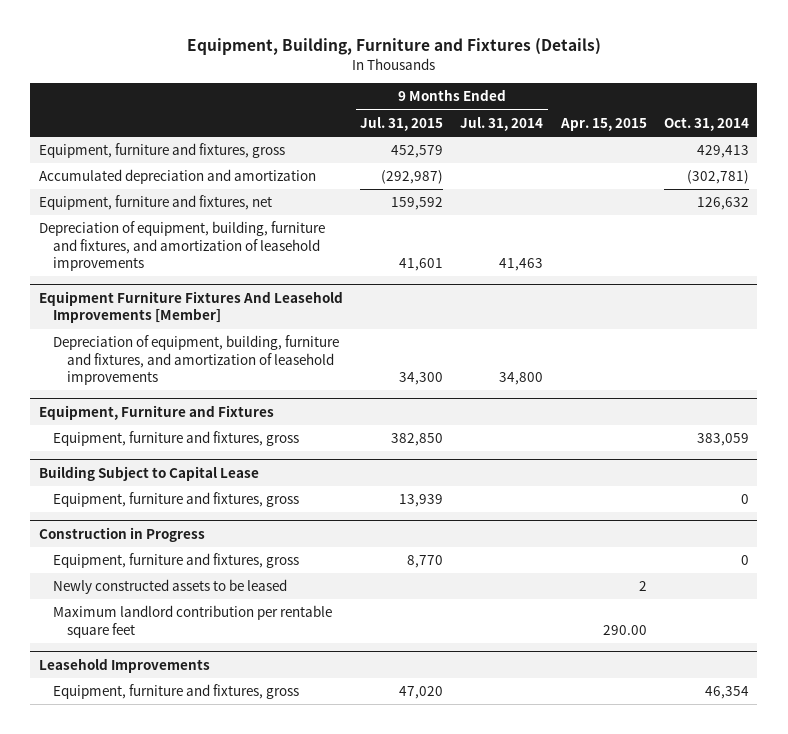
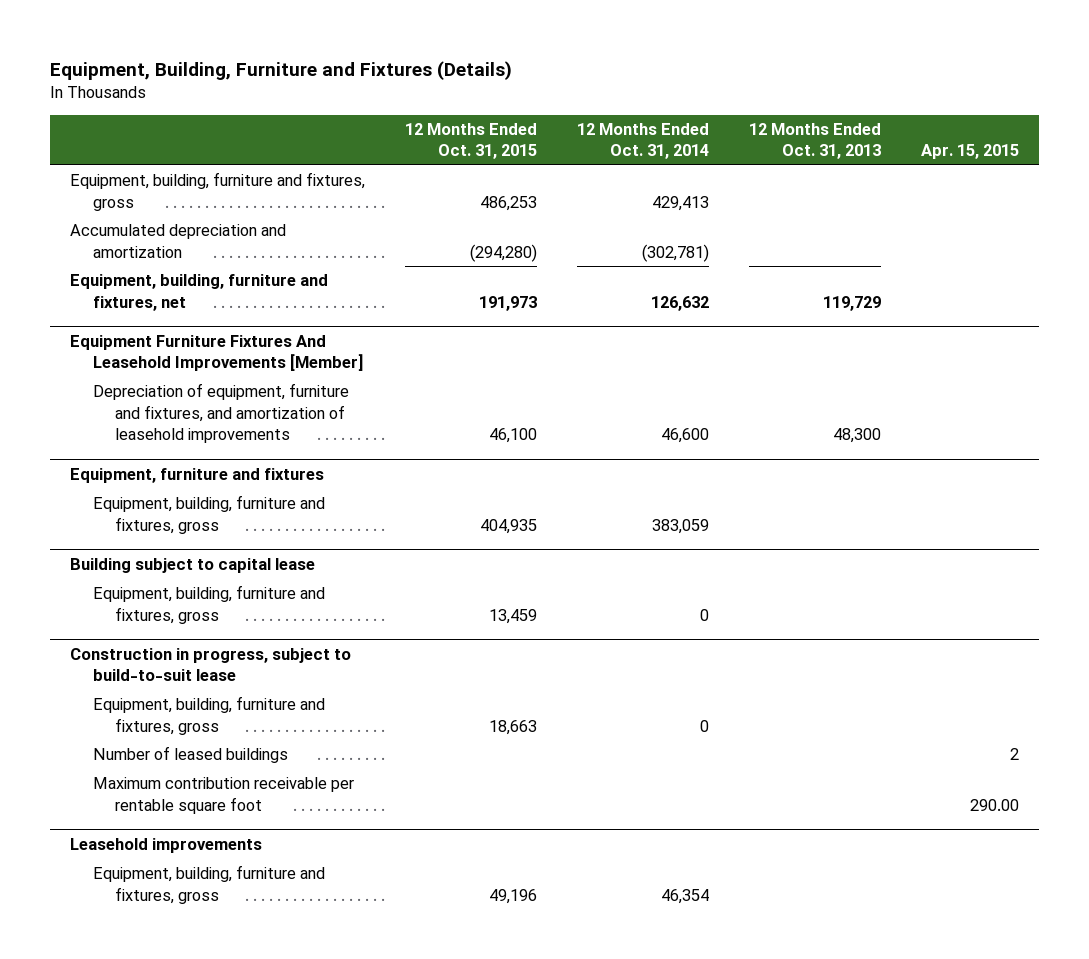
- | 9 Months Ended Jul. 31, 2015 | 9 Months Ended Jul. 31, 2014 | Apr. 15, 2015 | Oct. 31, 2014
+ | 12 Months Ended Oct. 31, 2015 | 12 Months Ended Oct. 31, 2014 | 12 Months Ended Oct. 31, 2013 | Apr. 15, 2015
- Equipment, furniture and fixtures, gross | 452,579 | | | 429,413
+ Equipment, building, furniture and fixtures, gross | 486,253 | 429,413 | |
- Equipment, furniture and fixtures, net | 159,592 | | | 126,632
- Depreciation of equipment, building, furniture and fixtures, and amortization of leasehold improvements | 41,601 | 41,463 | |
+ Equipment, building, furniture and fixtures, net | 191,973 | 126,632 | 119,729 |
@ Equipment Furniture Fixtures And Leasehold Improvements [Member]
- Depreciation of equipment, building, furniture and fixtures, and amortization of leasehold improvements | 34,300 | 34,800 | |
- Equipment, Furniture and Fixtures
- Equipment, furniture and fixtures, gross | 382,850 | | | 383,059
- Building Subject to Capital Lease
- Equipment, furniture and fixtures, gross | 13,939 | | | 0
- Construction in Progress
- Equipment, furniture and fixtures, gross | 8,770 | | | 0
- Newly constructed assets to be leased | | | 2 |
- Maximum landlord contribution per rentable square feet | | | 290.00 |
- Leasehold Improvements
- Equipment, furniture and fixtures, gross | 47,020 | | | 46,354
@ Equipment Furniture Fixtures And Leasehold Improvements [Member]
+ Depreciation of equipment, furniture and fixtures, and amortization of leasehold improvements | 46,100 | 46,600 | 48,300 |
+ Equipment, furniture and fixtures
+ Equipment, building, furniture and fixtures, gross | 404,935 | 383,059 | |
+ Building subject to capital lease
+ Equipment, building, furniture and fixtures, gross | 13,459 | 0 | |
+ Construction in progress, subject to build-to-suit lease
+ Equipment, building, furniture and fixtures, gross | 18,663 | 0 | |
+ Number of leased buildings | | | | 2
+ Maximum contribution receivable per rentable square foot | | | | 290.00
+ Leasehold improvements
+ Equipment, building, furniture and fixtures, gross | 49,196 | 46,354 | |

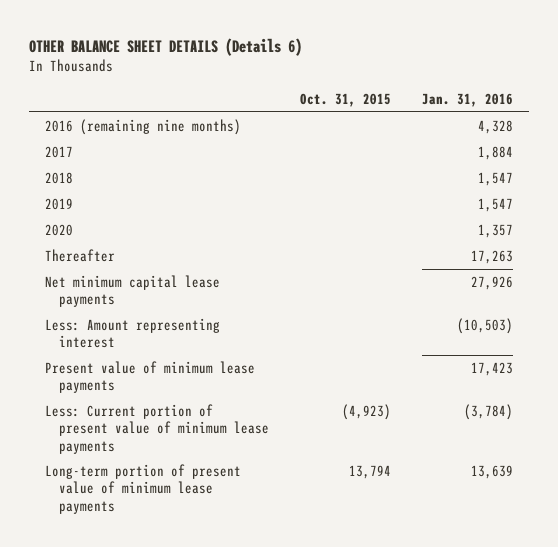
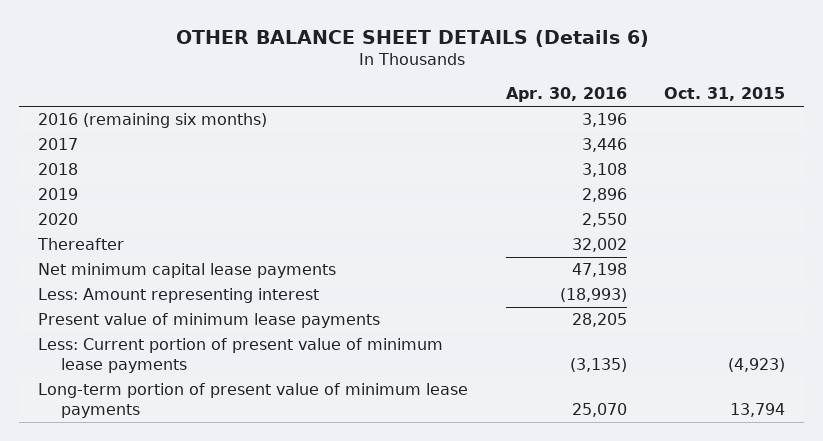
- | Oct. 31, 2015 | Jan. 31, 2016
+ | Apr. 30, 2016 | Oct. 31, 2015
- 2016 (remaining nine months) | | 4,328
+ 2016 (remaining six months) | 3,196 |

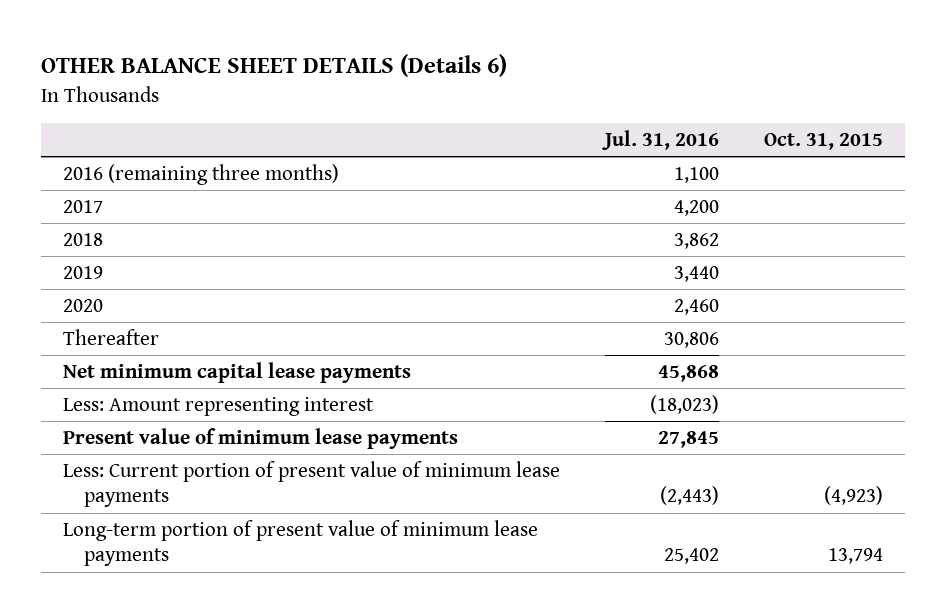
- | Apr. 30, 2016 | Oct. 31, 2015
+ | Jul. 31, 2016 | Oct. 31, 2015
- 2016 (remaining six months) | 3,196 |
+ 2016 (remaining three months) | 1,100 |

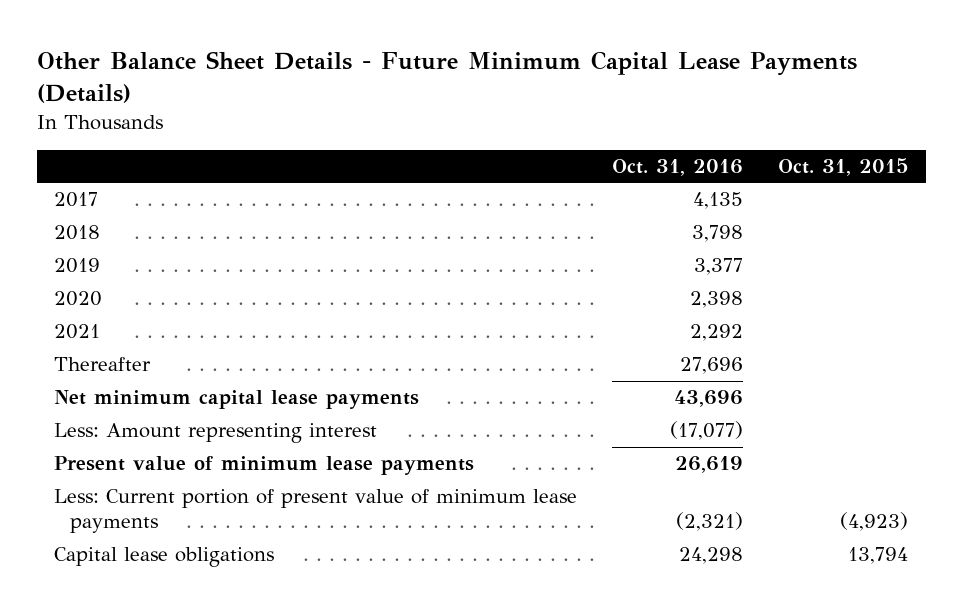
- OTHER BALANCE SHEET DETAILS (Details 6)
+ Other Balance Sheet Details - Future Minimum Capital Lease Payments (Details)
- | Jul. 31, 2016 | Oct. 31, 2015
+ | Oct. 31, 2016 | Oct. 31, 2015
- 2016 (remaining three months) | 1,100 |
+ 2021 | 2,292 |
- Long-term portion of present value of minimum lease payments | 25,402 | 13,794
+ Capital lease obligations | 24,298 | 13,794

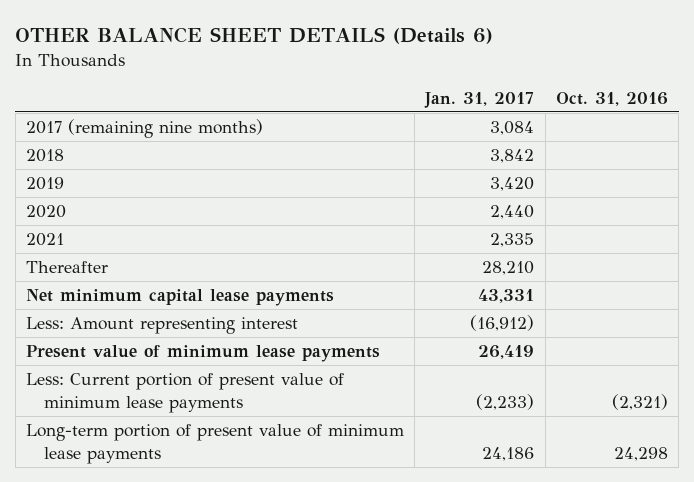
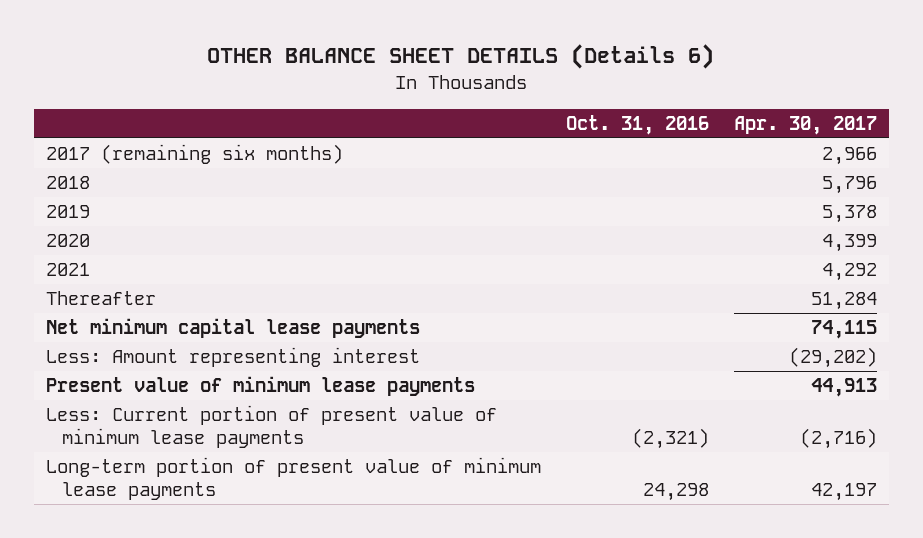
- | Jan. 31, 2017 | Oct. 31, 2016
+ | Oct. 31, 2016 | Apr. 30, 2017
- 2017 (remaining nine months) | 3,084 |
+ 2017 (remaining six months) | | 2,966

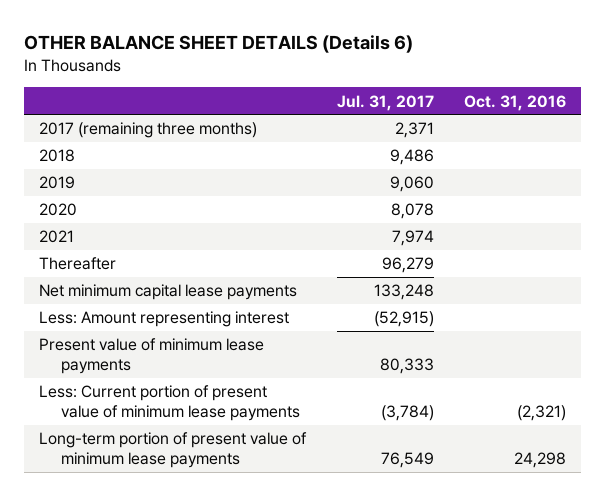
- | Oct. 31, 2016 | Apr. 30, 2017
+ | Jul. 31, 2017 | Oct. 31, 2016
- 2017 (remaining six months) | | 2,966
+ 2017 (remaining three months) | 2,371 |

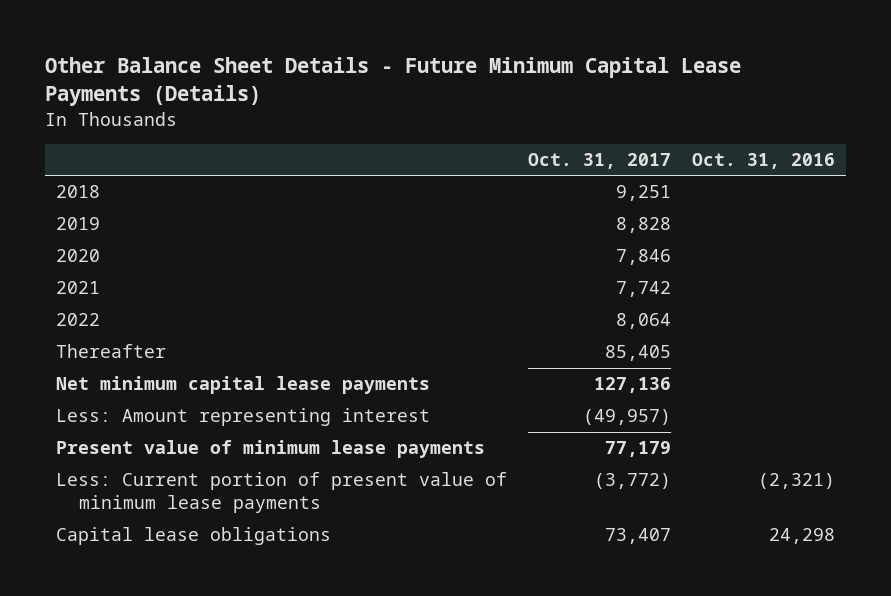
- OTHER BALANCE SHEET DETAILS (Details 6)
+ Other Balance Sheet Details - Future Minimum Capital Lease Payments (Details)
- | Jul. 31, 2017 | Oct. 31, 2016
+ | Oct. 31, 2017 | Oct. 31, 2016
- 2017 (remaining three months) | 2,371 |
+ 2022 | 8,064 |
- Long-term portion of present value of minimum lease payments | 76,549 | 24,298
+ Capital lease obligations | 73,407 | 24,298

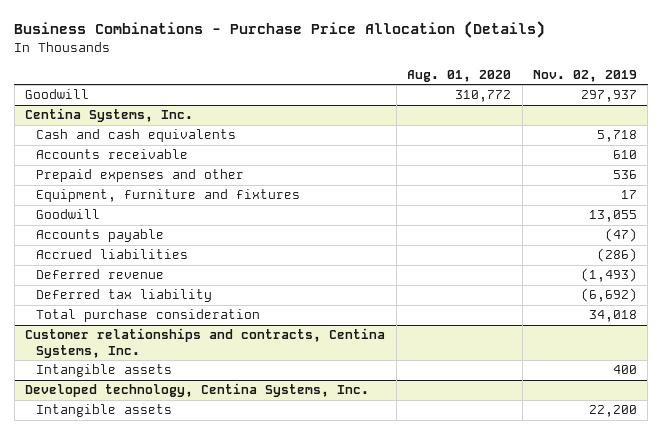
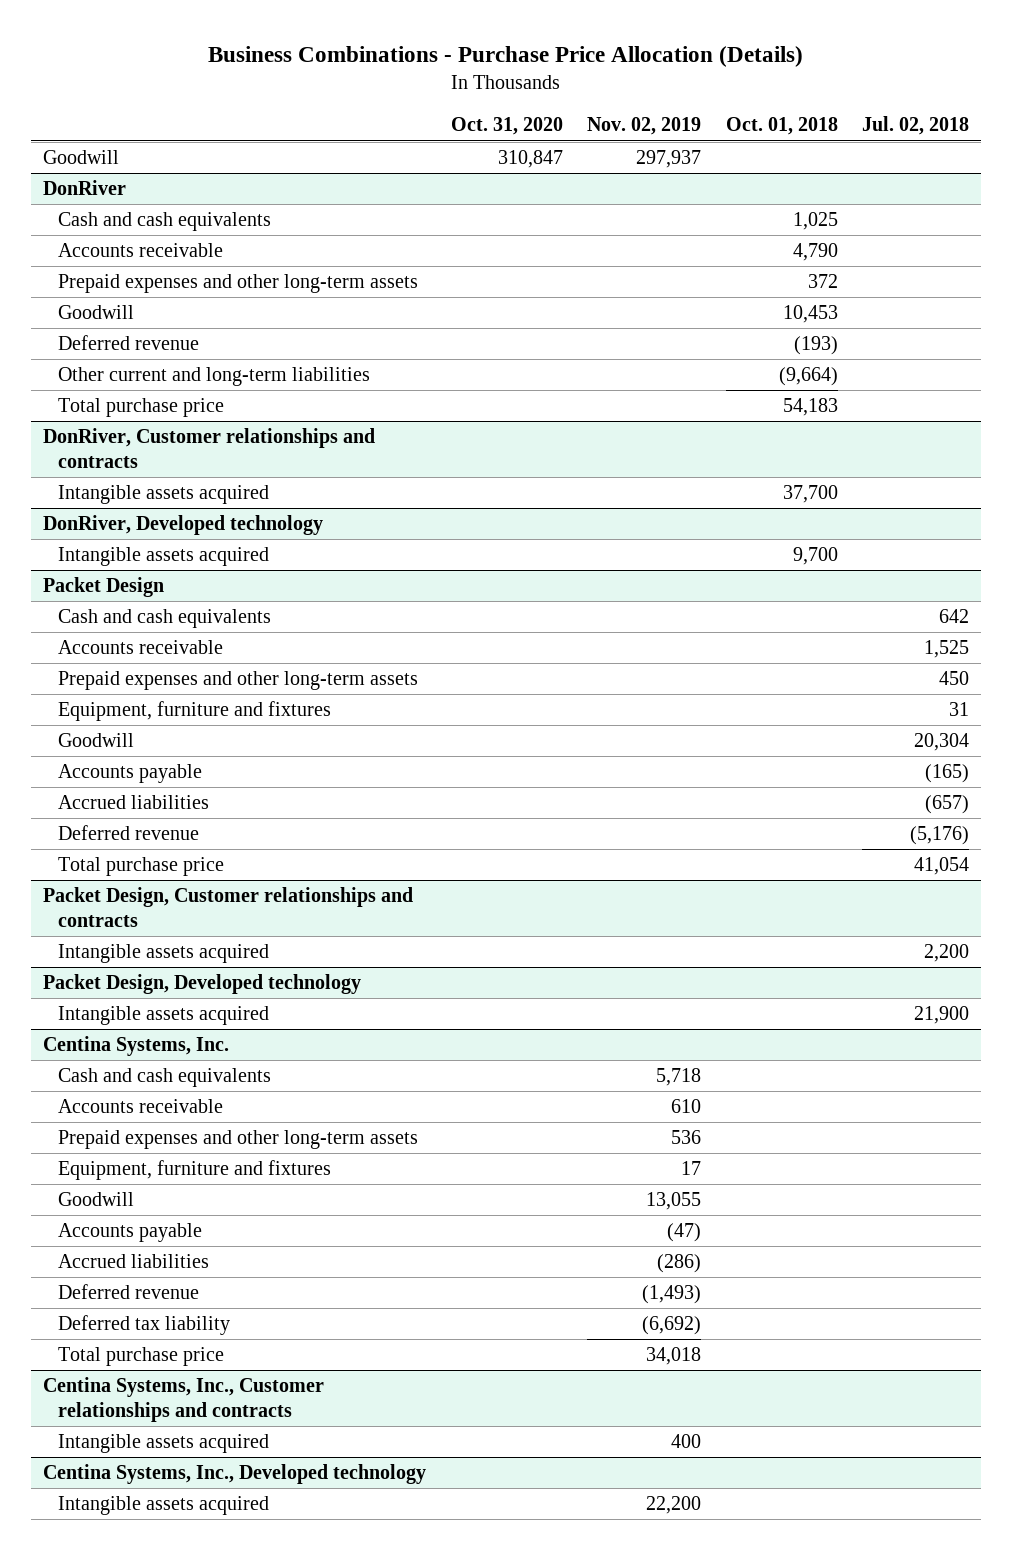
- | Aug. 01, 2020 | Nov. 02, 2019
+ | Oct. 31, 2020 | Nov. 02, 2019 | Oct. 01, 2018 | Jul. 02, 2018
+ DonRiver
+ Cash and cash equivalents | | | 1,025 |
+ Accounts receivable | | | 4,790 |
+ Prepaid expenses and other long-term assets | | | 372 |
+ Goodwill | | | 10,453 |
+ Deferred revenue | | | (193) |
+ Other current and long-term liabilities | | | (9,664) |
+ Total purchase price | | | 54,183 |
+ DonRiver, Customer relationships and contracts
+ Intangible assets acquired | | | 37,700 |
+ DonRiver, Developed technology
+ Intangible assets acquired | | | 9,700 |
+ Packet Design
+ Cash and cash equivalents | | | | 642
+ Accounts receivable | | | | 1,525
+ Prepaid expenses and other long-term assets | | | | 450
+ Equipment, furniture and fixtures | | | | 31
+ Goodwill | | | | 20,304
+ Accounts payable | | | | (165)
+ Accrued liabilities | | | | (657)
+ Deferred revenue | | | | (5,176)
+ Total purchase price | | | | 41,054
+ Packet Design, Customer relationships and contracts
+ Intangible assets acquired | | | | 2,200
+ Packet Design, Developed technology
+ Intangible assets acquired | | | | 21,900
@ Centina Systems, Inc.
- Prepaid expenses and other | | 536
+ Prepaid expenses and other long-term assets | | 536 | |
- Total purchase consideration | | 34,018
- Customer relationships and contracts, Centina Systems, Inc.
- Intangible assets | | 400
- Developed technology, Centina Systems, Inc.
- Intangible assets | | 22,200
@ Centina Systems, Inc.
+ Total purchase price | | 34,018 | |
+ Centina Systems, Inc., Customer relationships and contracts
+ Intangible assets acquired | | 400 | |
+ Centina Systems, Inc., Developed technology
+ Intangible assets acquired | | 22,200 | |

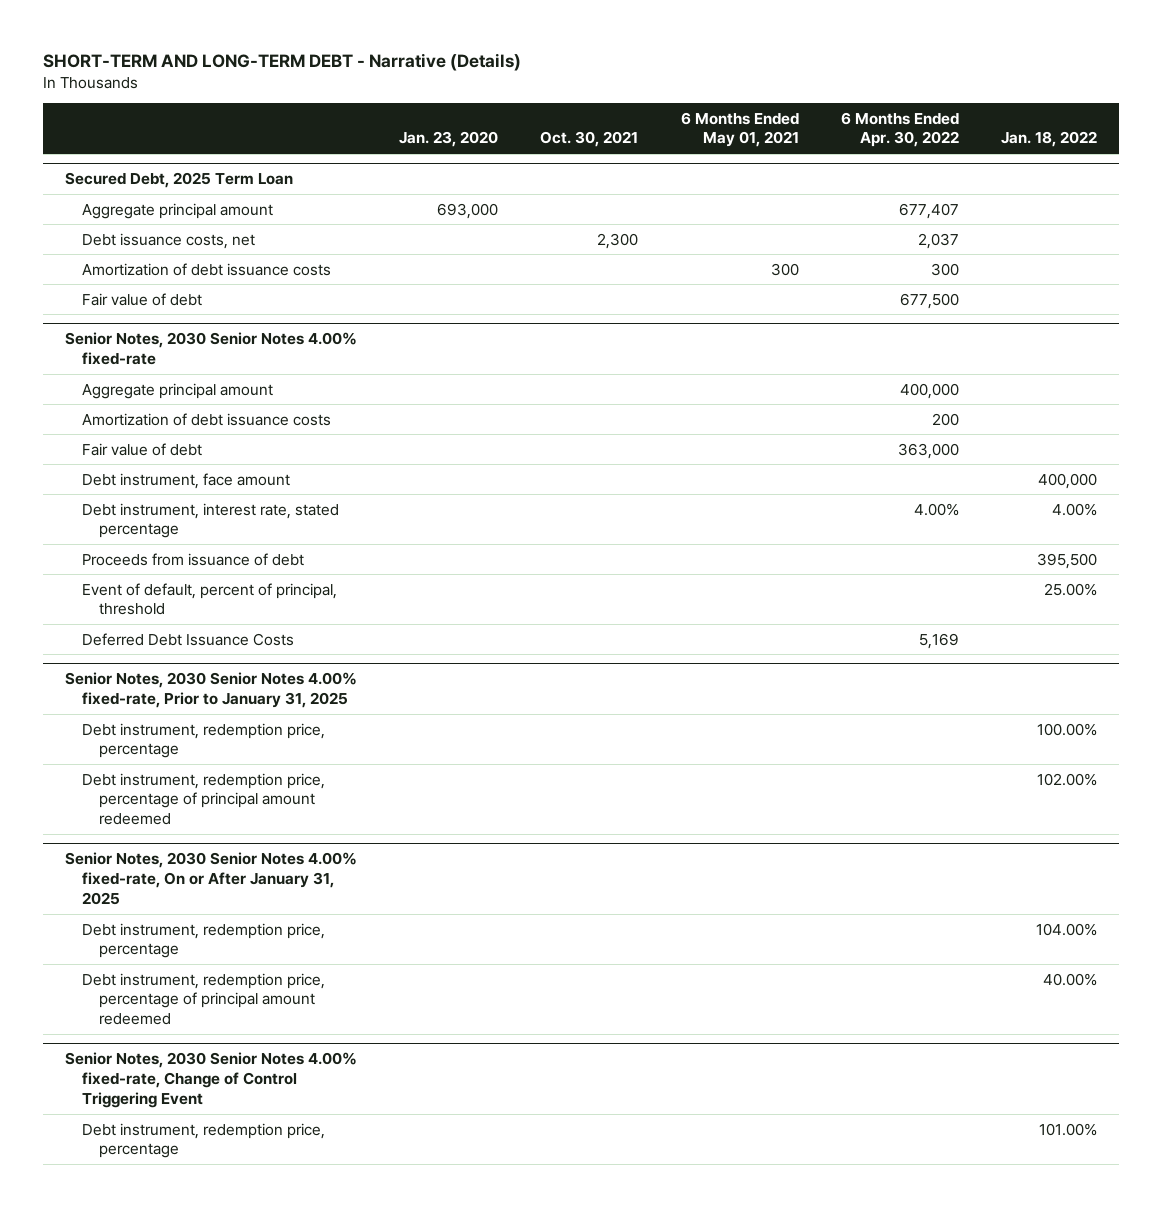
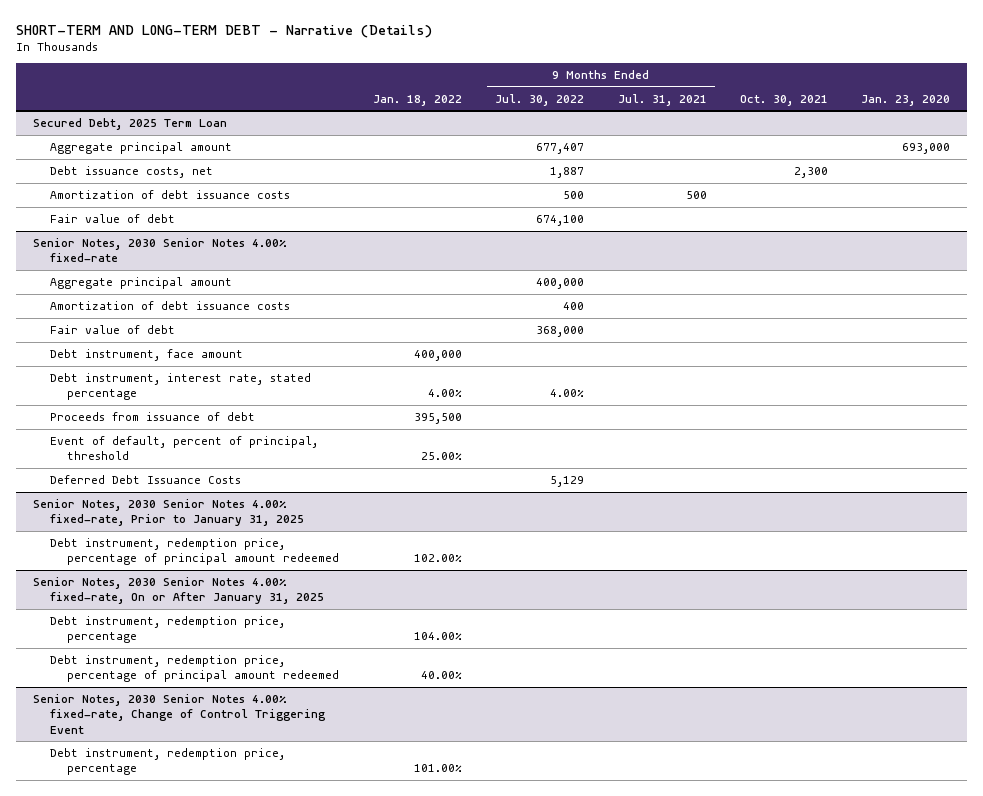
- | Jan. 23, 2020 | Oct. 30, 2021 | 6 Months Ended May 01, 2021 | 6 Months Ended Apr. 30, 2022 | Jan. 18, 2022
+ | Jan. 18, 2022 | 9 Months Ended Jul. 30, 2022 | 9 Months Ended Jul. 31, 2021 | Oct. 30, 2021 | Jan. 23, 2020
@ Senior Notes, 2030 Senior Notes 4.00% fixed-rate, Prior to January 31, 2025
- Debt instrument, redemption price, percentage | | | | | 100.00%

